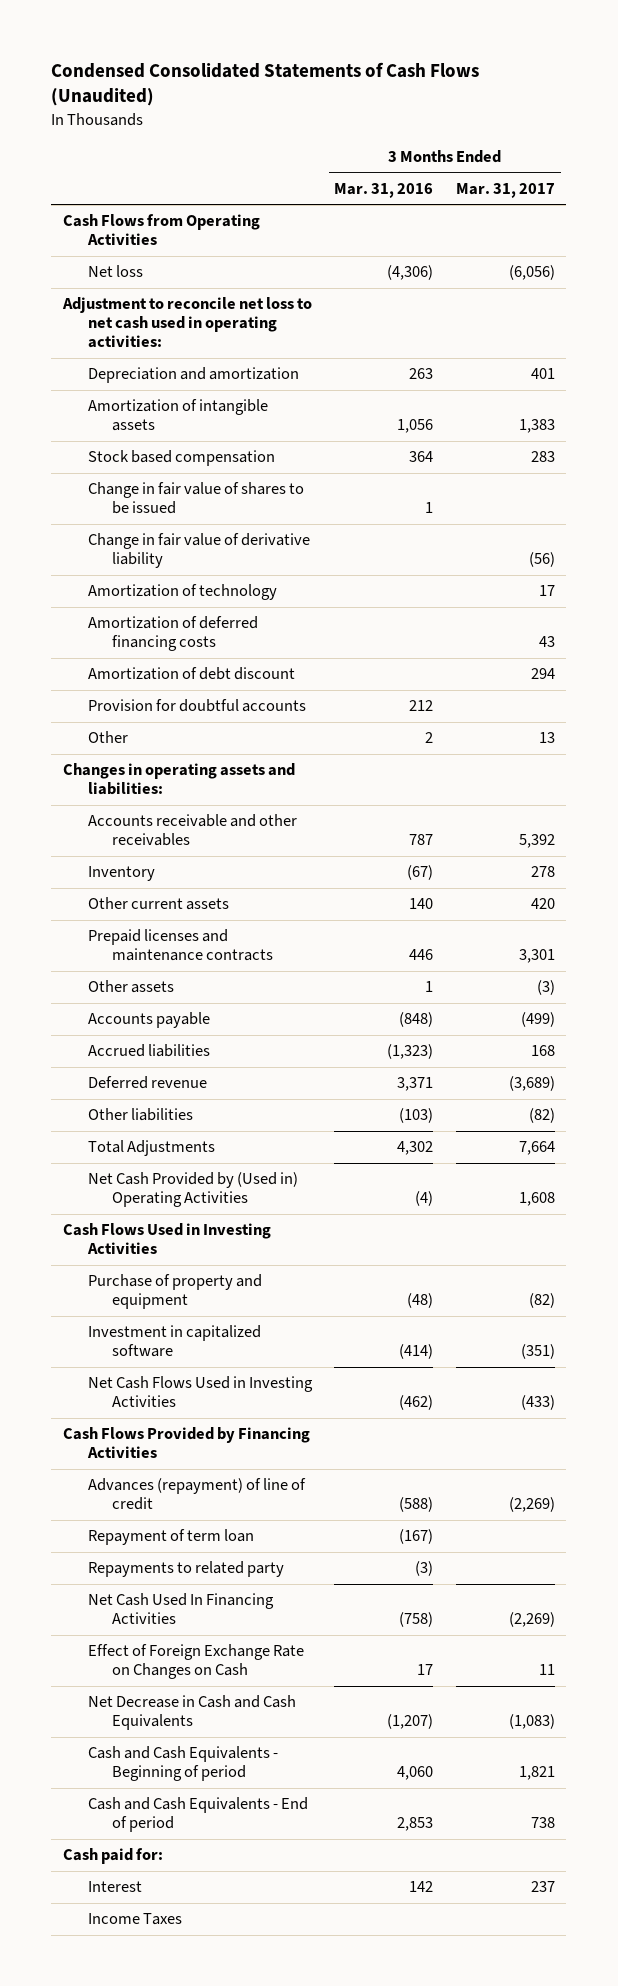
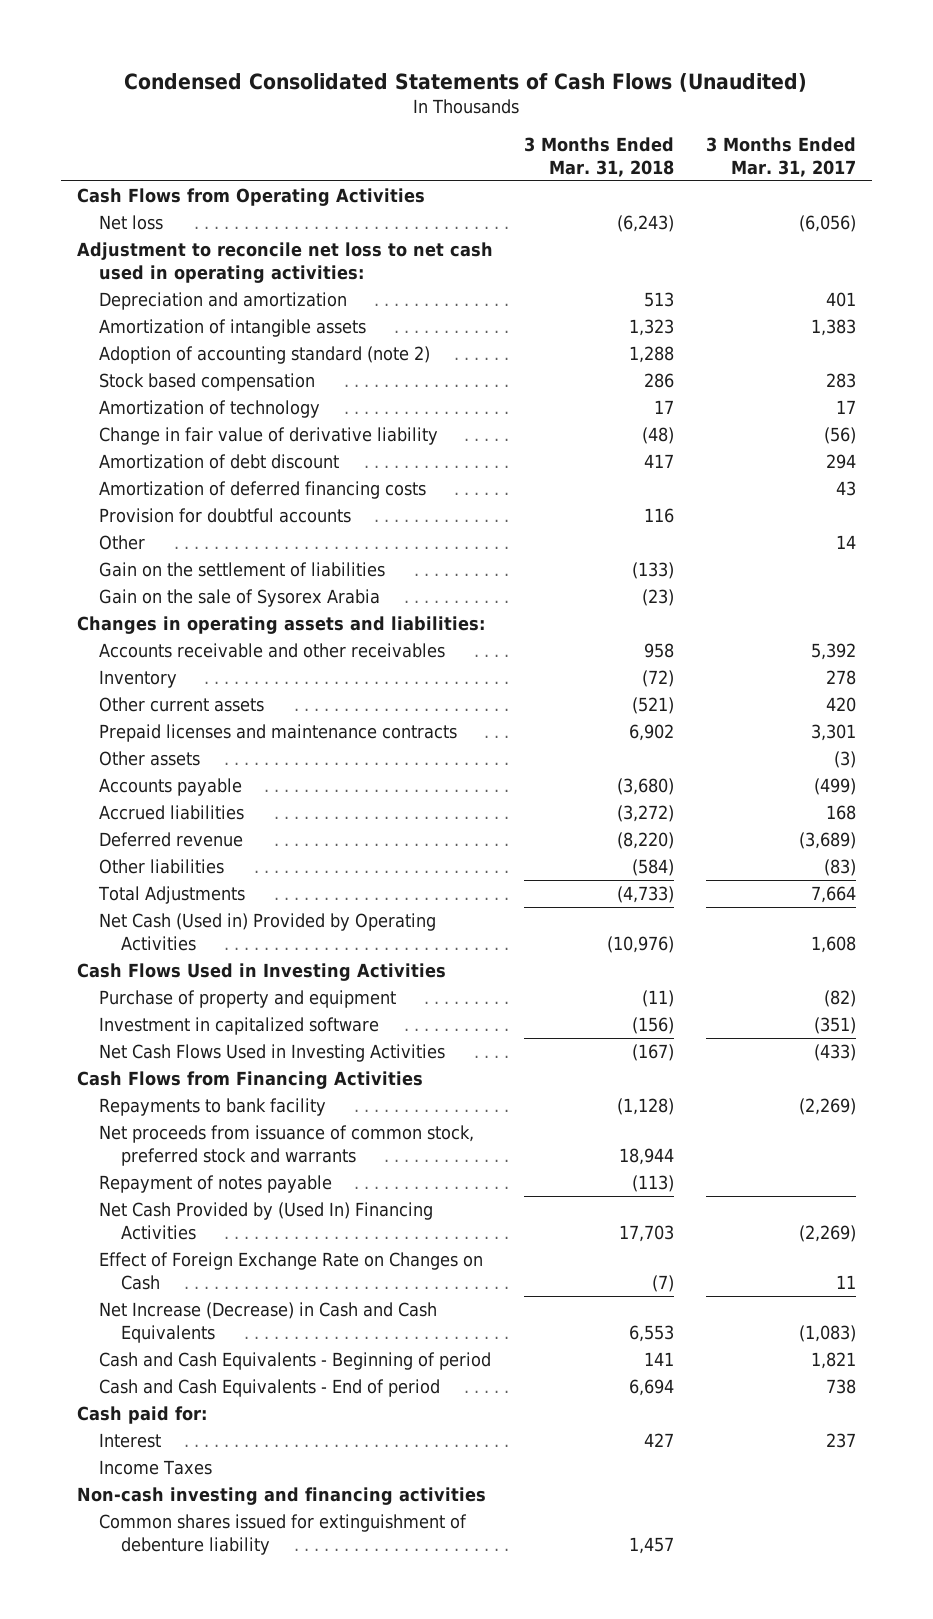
- | 3 Months Ended Mar. 31, 2016 | 3 Months Ended Mar. 31, 2017
+ | 3 Months Ended Mar. 31, 2018 | 3 Months Ended Mar. 31, 2017
+ Adoption of accounting standard (note 2) | 1,288 |
- Change in fair value of shares to be issued | 1 |
moved down: Change in fair value of derivative liability | (48) | (56)
moved down: Amortization of deferred financing costs | | 43
- Other | 2 | 13
+ Other | | 14
+ Gain on the settlement of liabilities | (133) |
+ Gain on the sale of Sysorex Arabia | (23) |
- Other liabilities | (103) | (82)
+ Other liabilities | (584) | (83)
- Net Cash Provided by (Used in) Operating Activities | (4) | 1,608
+ Net Cash (Used in) Provided by Operating Activities | (10,976) | 1,608
- Cash Flows Provided by Financing Activities
- Advances (repayment) of line of credit | (588) | (2,269)
- Repayment of term loan | (167) |
- Repayments to related party | (3) |
- Net Cash Used In Financing Activities | (758) | (2,269)
+ Cash Flows from Financing Activities
+ Repayments to bank facility | (1,128) | (2,269)
+ Net proceeds from issuance of common stock, preferred stock and warrants | 18,944 |
+ Repayment of notes payable | (113) |
+ Net Cash Provided by (Used In) Financing Activities | 17,703 | (2,269)
- Net Decrease in Cash and Cash Equivalents | (1,207) | (1,083)
+ Net Increase (Decrease) in Cash and Cash Equivalents | 6,553 | (1,083)
+ Non-cash investing and financing activities
+ Common shares issued for extinguishment of debenture liability | 1,457 |

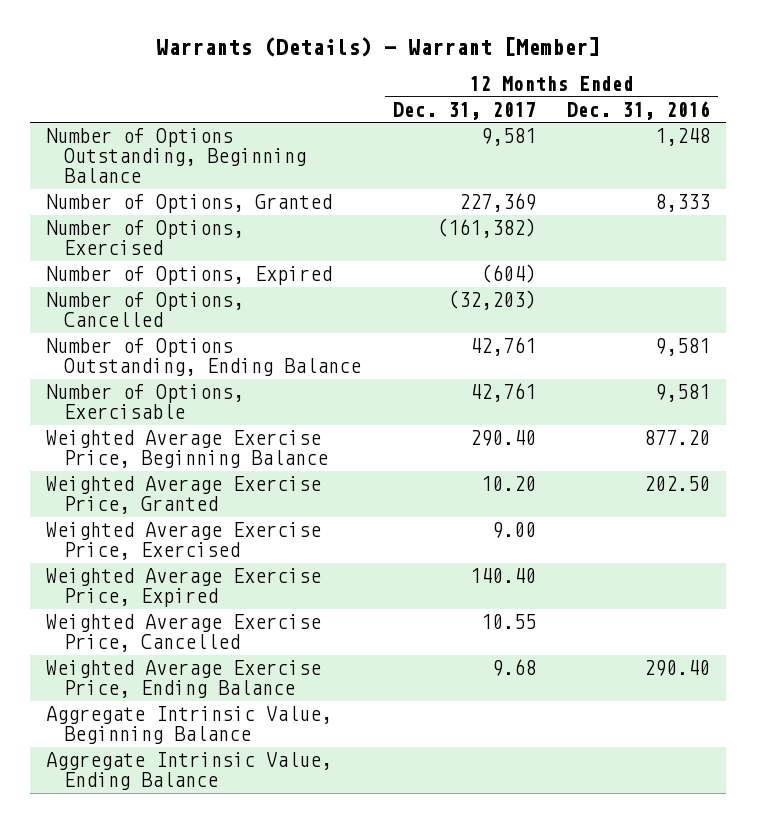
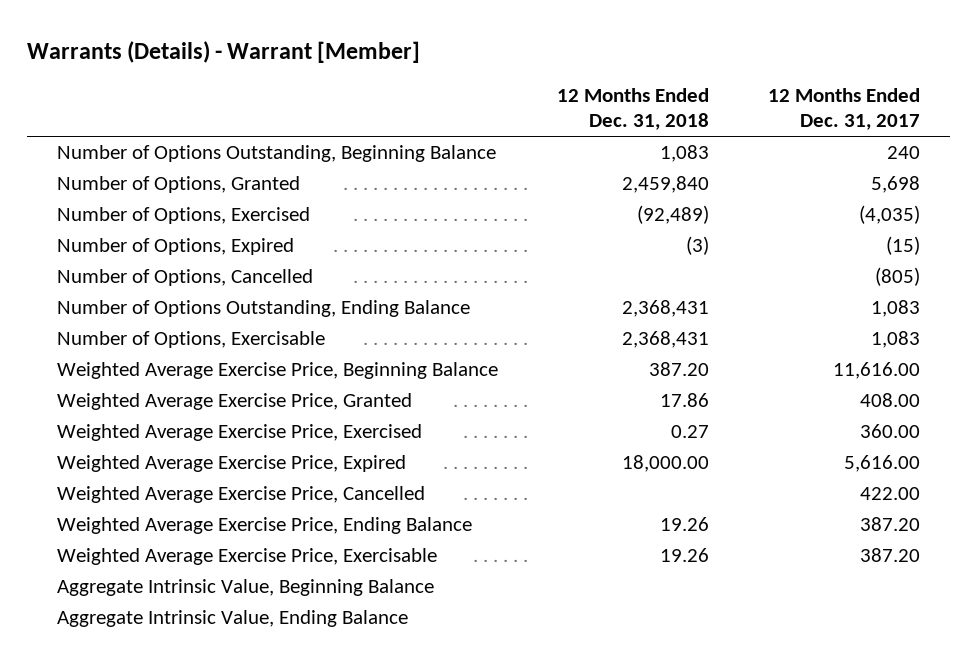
- | 12 Months Ended Dec. 31, 2017 | 12 Months Ended Dec. 31, 2016
+ | 12 Months Ended Dec. 31, 2018 | 12 Months Ended Dec. 31, 2017
- Number of Options Outstanding, Beginning Balance | 9,581 | 1,248
- Number of Options, Granted | 227,369 | 8,333
- Number of Options, Exercised | (161,382) |
- Number of Options, Expired | (604) |
- Number of Options, Cancelled | (32,203) |
- Number of Options Outstanding, Ending Balance | 42,761 | 9,581
- Number of Options, Exercisable | 42,761 | 9,581
- Weighted Average Exercise Price, Beginning Balance | 290.40 | 877.20
- Weighted Average Exercise Price, Granted | 10.20 | 202.50
- Weighted Average Exercise Price, Exercised | 9.00 |
- Weighted Average Exercise Price, Expired | 140.40 |
- Weighted Average Exercise Price, Cancelled | 10.55 |
- Weighted Average Exercise Price, Ending Balance | 9.68 | 290.40
+ Number of Options Outstanding, Beginning Balance | 1,083 | 240
+ Number of Options, Granted | 2,459,840 | 5,698
+ Number of Options, Exercised | (92,489) | (4,035)
+ Number of Options, Expired | (3) | (15)
+ Number of Options, Cancelled | | (805)
+ Number of Options Outstanding, Ending Balance | 2,368,431 | 1,083
+ Number of Options, Exercisable | 2,368,431 | 1,083
+ Weighted Average Exercise Price, Beginning Balance | 387.20 | 11,616.00
+ Weighted Average Exercise Price, Granted | 17.86 | 408.00
+ Weighted Average Exercise Price, Exercised | 0.27 | 360.00
+ Weighted Average Exercise Price, Expired | 18,000.00 | 5,616.00
+ Weighted Average Exercise Price, Cancelled | | 422.00
+ Weighted Average Exercise Price, Ending Balance | 19.26 | 387.20
+ Weighted Average Exercise Price, Exercisable | 19.26 | 387.20

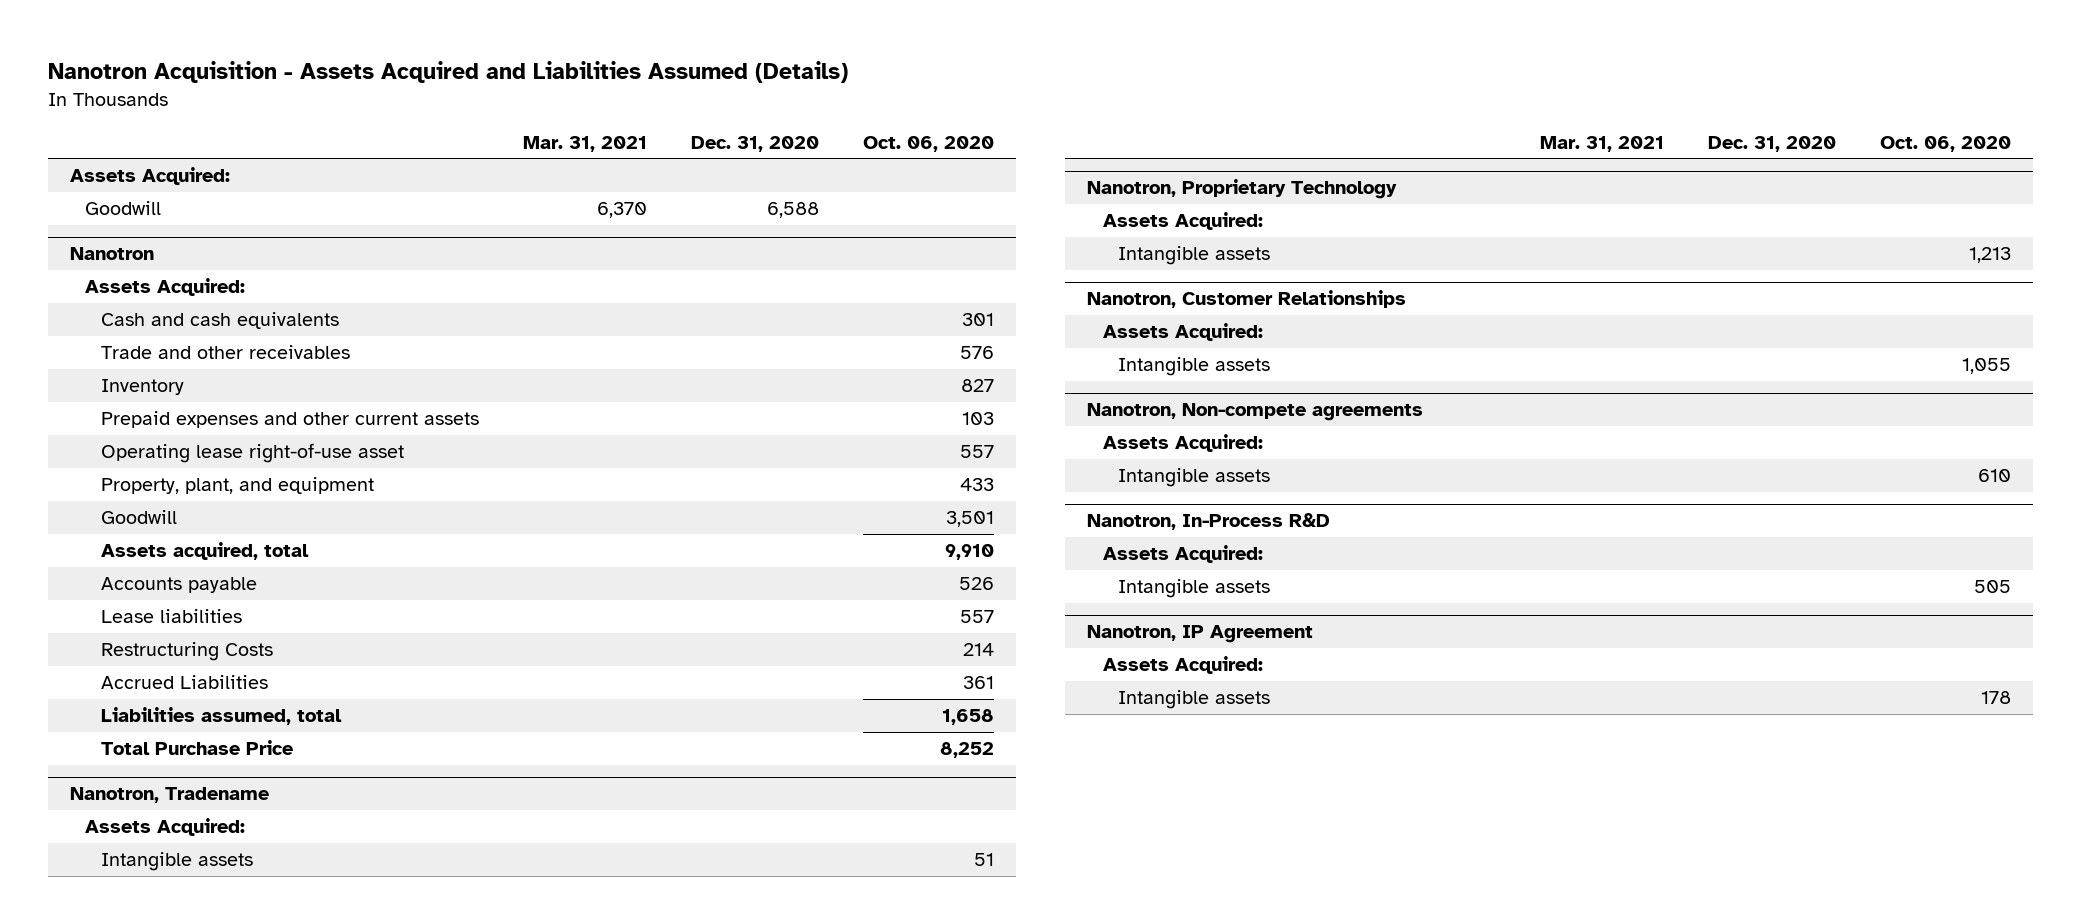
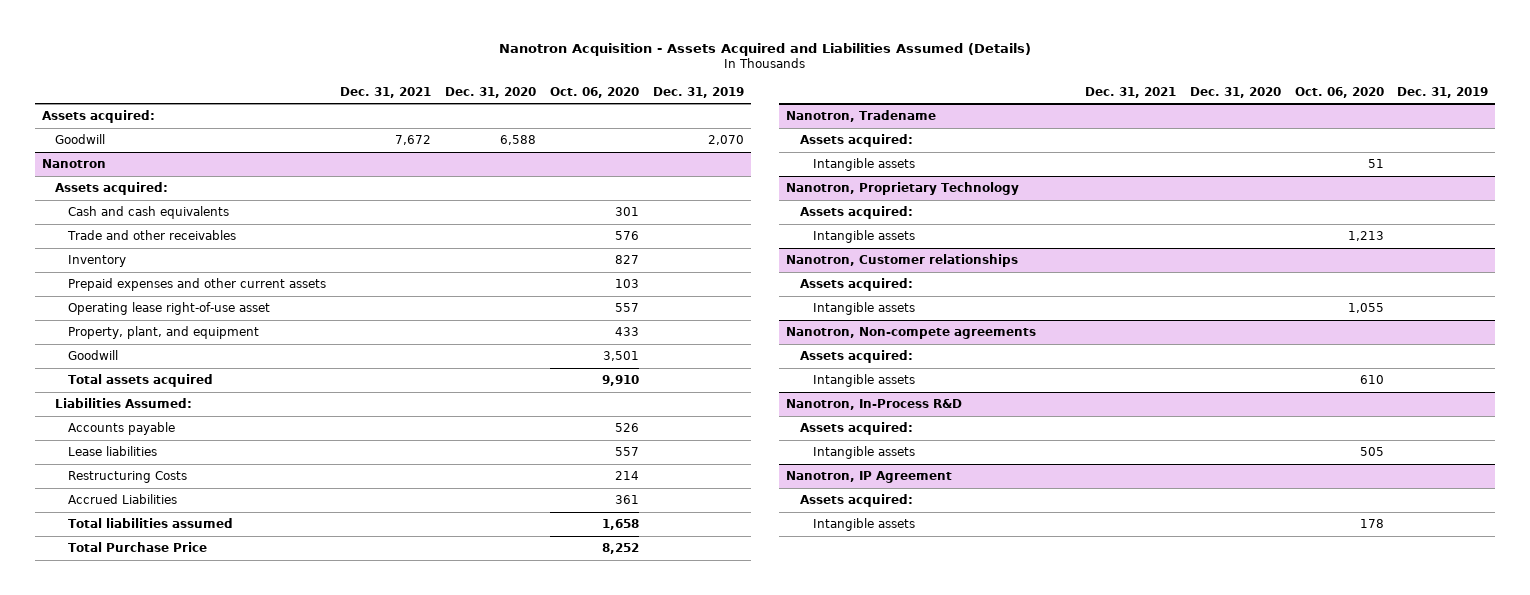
- | Mar. 31, 2021 | Dec. 31, 2020 | Oct. 06, 2020
+ | Dec. 31, 2021 | Dec. 31, 2020 | Oct. 06, 2020 | Dec. 31, 2019
- Assets Acquired:
+ Assets acquired:
@ Nanotron
- Assets Acquired:
+ Assets acquired:
- Assets acquired, total | | | 9,910
+ Total assets acquired | | | 9,910 |
+ Liabilities Assumed:
- Liabilities assumed, total | | | 1,658
+ Total liabilities assumed | | | 1,658 |
@ Nanotron, Tradename
- Assets Acquired:
+ Assets acquired:
@ Nanotron, Proprietary Technology
- Assets Acquired:
+ Assets acquired:
- Nanotron, Customer Relationships
- Assets Acquired:
+ Nanotron, Customer relationships
+ Assets acquired:
@ Nanotron, Non-compete agreements
- Assets Acquired:
+ Assets acquired:
@ Nanotron, In-Process R&D
- Assets Acquired:
+ Assets acquired:
@ Nanotron, IP Agreement
- Assets Acquired:
+ Assets acquired:

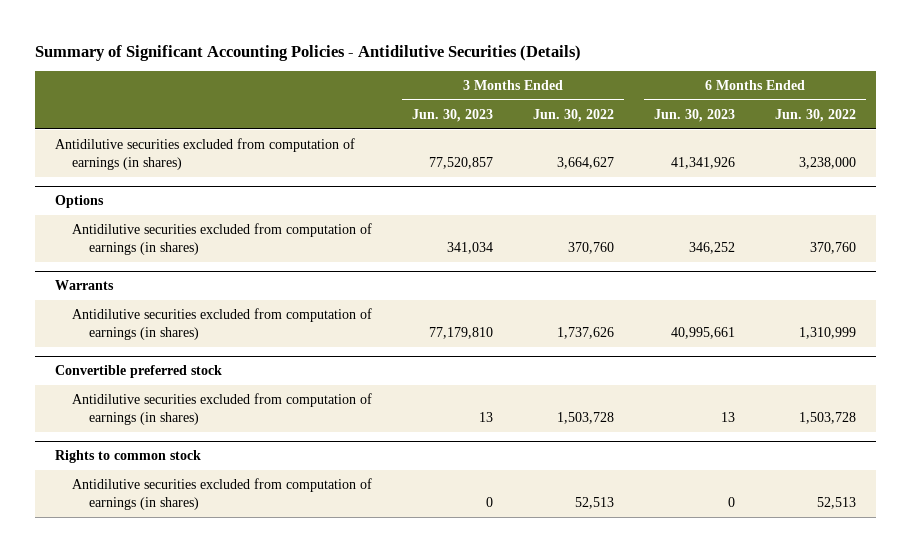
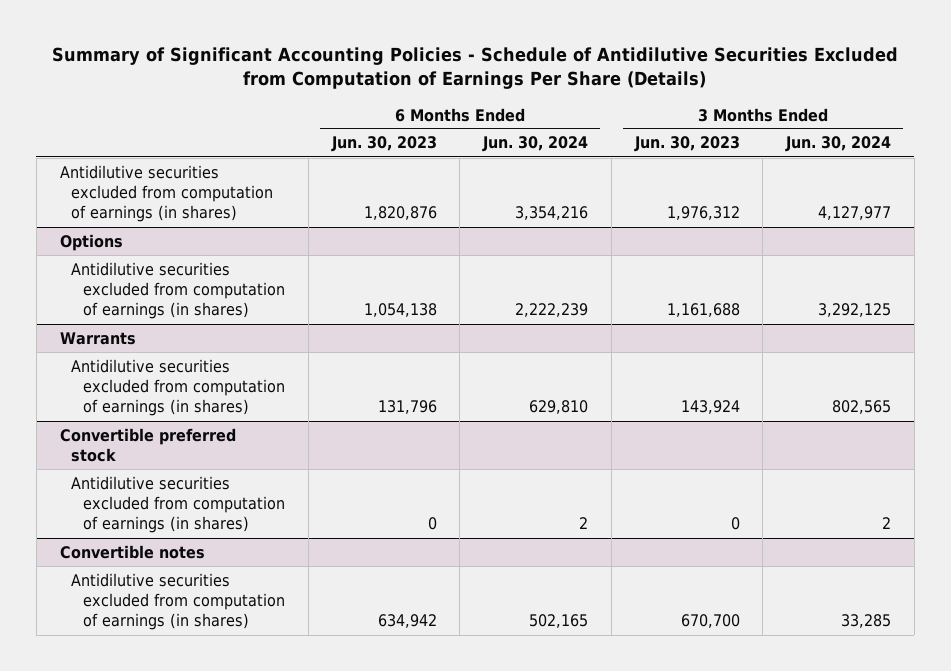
- Summary of Significant Accounting Policies - Antidilutive Securities (Details)
+ Summary of Significant Accounting Policies - Schedule of Antidilutive Securities Excluded from Computation of Earnings Per Share (Details)
- | 3 Months Ended Jun. 30, 2023 | 3 Months Ended Jun. 30, 2022 | 6 Months Ended Jun. 30, 2023 | 6 Months Ended Jun. 30, 2022
+ | 6 Months Ended Jun. 30, 2023 | 6 Months Ended Jun. 30, 2024 | 3 Months Ended Jun. 30, 2023 | 3 Months Ended Jun. 30, 2024
- Antidilutive securities excluded from computation of earnings (in shares) | 77,520,857 | 3,664,627 | 41,341,926 | 3,238,000
+ Antidilutive securities excluded from computation of earnings (in shares) | 1,820,876 | 3,354,216 | 1,976,312 | 4,127,977
@ Options
- Antidilutive securities excluded from computation of earnings (in shares) | 341,034 | 370,760 | 346,252 | 370,760
+ Antidilutive securities excluded from computation of earnings (in shares) | 1,054,138 | 2,222,239 | 1,161,688 | 3,292,125
@ Warrants
- Antidilutive securities excluded from computation of earnings (in shares) | 77,179,810 | 1,737,626 | 40,995,661 | 1,310,999
+ Antidilutive securities excluded from computation of earnings (in shares) | 131,796 | 629,810 | 143,924 | 802,565
@ Convertible preferred stock
- Antidilutive securities excluded from computation of earnings (in shares) | 13 | 1,503,728 | 13 | 1,503,728
- Rights to common stock
+ Convertible notes
+ Antidilutive securities excluded from computation of earnings (in shares) | 634,942 | 502,165 | 670,700 | 33,285

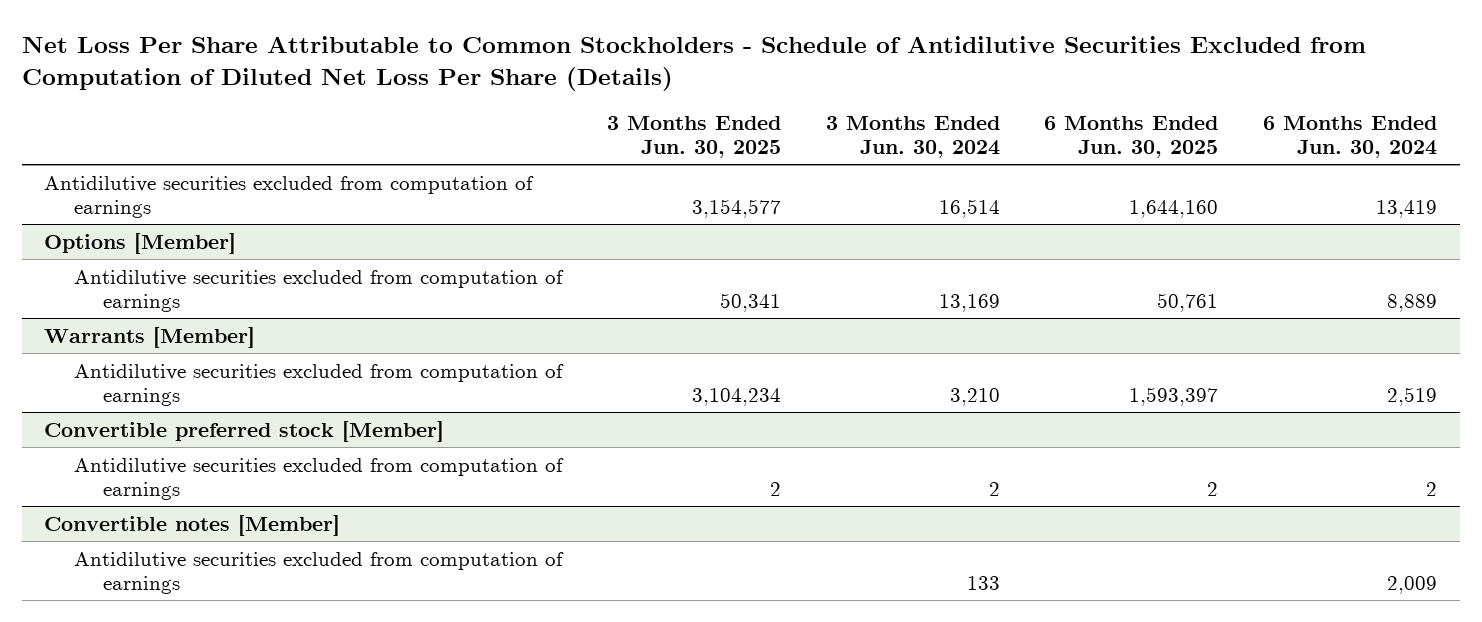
- Summary of Significant Accounting Policies - Schedule of Antidilutive Securities Excluded from Computation of Earnings Per Share (Details)
+ Net Loss Per Share Attributable to Common Stockholders - Schedule of Antidilutive Securities Excluded from Computation of Diluted Net Loss Per Share (Details)
- | 6 Months Ended Jun. 30, 2023 | 6 Months Ended Jun. 30, 2024 | 3 Months Ended Jun. 30, 2023 | 3 Months Ended Jun. 30, 2024
+ | 3 Months Ended Jun. 30, 2025 | 3 Months Ended Jun. 30, 2024 | 6 Months Ended Jun. 30, 2025 | 6 Months Ended Jun. 30, 2024
- Antidilutive securities excluded from computation of earnings (in shares) | 1,820,876 | 3,354,216 | 1,976,312 | 4,127,977
- Options
- Antidilutive securities excluded from computation of earnings (in shares) | 1,054,138 | 2,222,239 | 1,161,688 | 3,292,125
- Warrants
- Antidilutive securities excluded from computation of earnings (in shares) | 131,796 | 629,810 | 143,924 | 802,565
- Convertible preferred stock
- Antidilutive securities excluded from computation of earnings (in shares) | 0 | 2 | 0 | 2
- Convertible notes
- Antidilutive securities excluded from computation of earnings (in shares) | 634,942 | 502,165 | 670,700 | 33,285
+ Antidilutive securities excluded from computation of earnings | 3,154,577 | 16,514 | 1,644,160 | 13,419
+ Options [Member]
+ Antidilutive securities excluded from computation of earnings | 50,341 | 13,169 | 50,761 | 8,889
+ Warrants [Member]
+ Antidilutive securities excluded from computation of earnings | 3,104,234 | 3,210 | 1,593,397 | 2,519
+ Convertible preferred stock [Member]
+ Antidilutive securities excluded from computation of earnings | 2 | 2 | 2 | 2
+ Convertible notes [Member]
+ Antidilutive securities excluded from computation of earnings | | 133 | | 2,009

